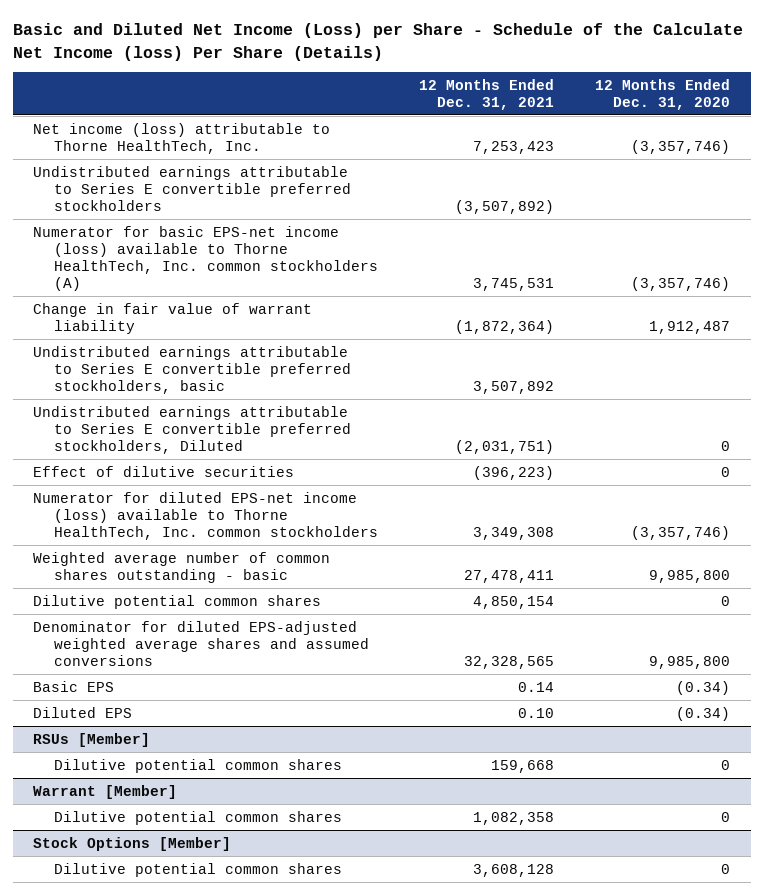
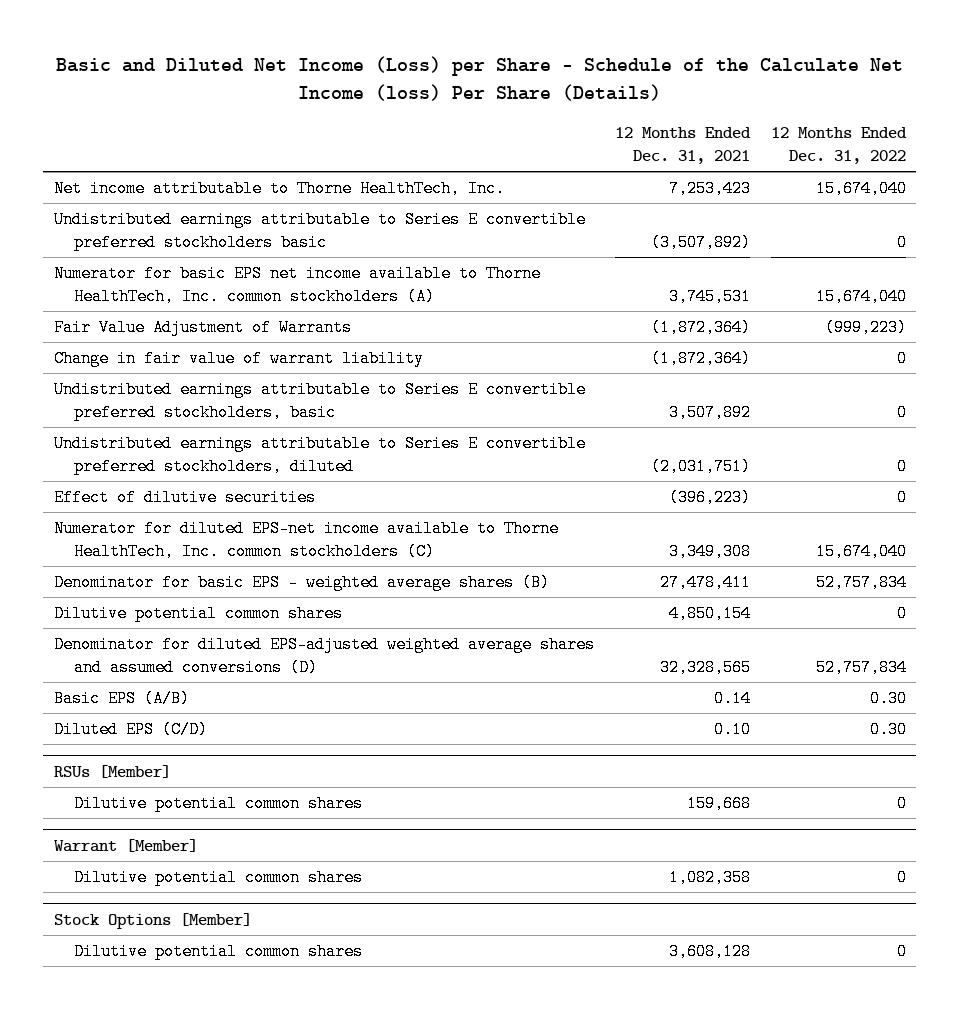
- | 12 Months Ended Dec. 31, 2021 | 12 Months Ended Dec. 31, 2020
+ | 12 Months Ended Dec. 31, 2021 | 12 Months Ended Dec. 31, 2022
- Net income (loss) attributable to Thorne HealthTech, Inc. | 7,253,423 | (3,357,746)
- Undistributed earnings attributable to Series E convertible preferred stockholders | (3,507,892) |
- Numerator for basic EPS-net income (loss) available to Thorne HealthTech, Inc. common stockholders (A) | 3,745,531 | (3,357,746)
+ Net income attributable to Thorne HealthTech, Inc. | 7,253,423 | 15,674,040
+ Undistributed earnings attributable to Series E convertible preferred stockholders basic | (3,507,892) | 0
+ Numerator for basic EPS net income available to Thorne HealthTech, Inc. common stockholders (A) | 3,745,531 | 15,674,040
+ Fair Value Adjustment of Warrants | (1,872,364) | (999,223)
- Undistributed earnings attributable to Series E convertible preferred stockholders, Diluted | (2,031,751) | 0
+ Undistributed earnings attributable to Series E convertible preferred stockholders, diluted | (2,031,751) | 0
- Numerator for diluted EPS-net income (loss) available to Thorne HealthTech, Inc. common stockholders | 3,349,308 | (3,357,746)
- Weighted average number of common shares outstanding - basic | 27,478,411 | 9,985,800
+ Numerator for diluted EPS-net income available to Thorne HealthTech, Inc. common stockholders (C) | 3,349,308 | 15,674,040
+ Denominator for basic EPS - weighted average shares (B) | 27,478,411 | 52,757,834
- Denominator for diluted EPS-adjusted weighted average shares and assumed conversions | 32,328,565 | 9,985,800
- Basic EPS | 0.14 | (0.34)
- Diluted EPS | 0.10 | (0.34)
+ Denominator for diluted EPS-adjusted weighted average shares and assumed conversions (D) | 32,328,565 | 52,757,834
+ Basic EPS (A/B) | 0.14 | 0.30
+ Diluted EPS (C/D) | 0.10 | 0.30

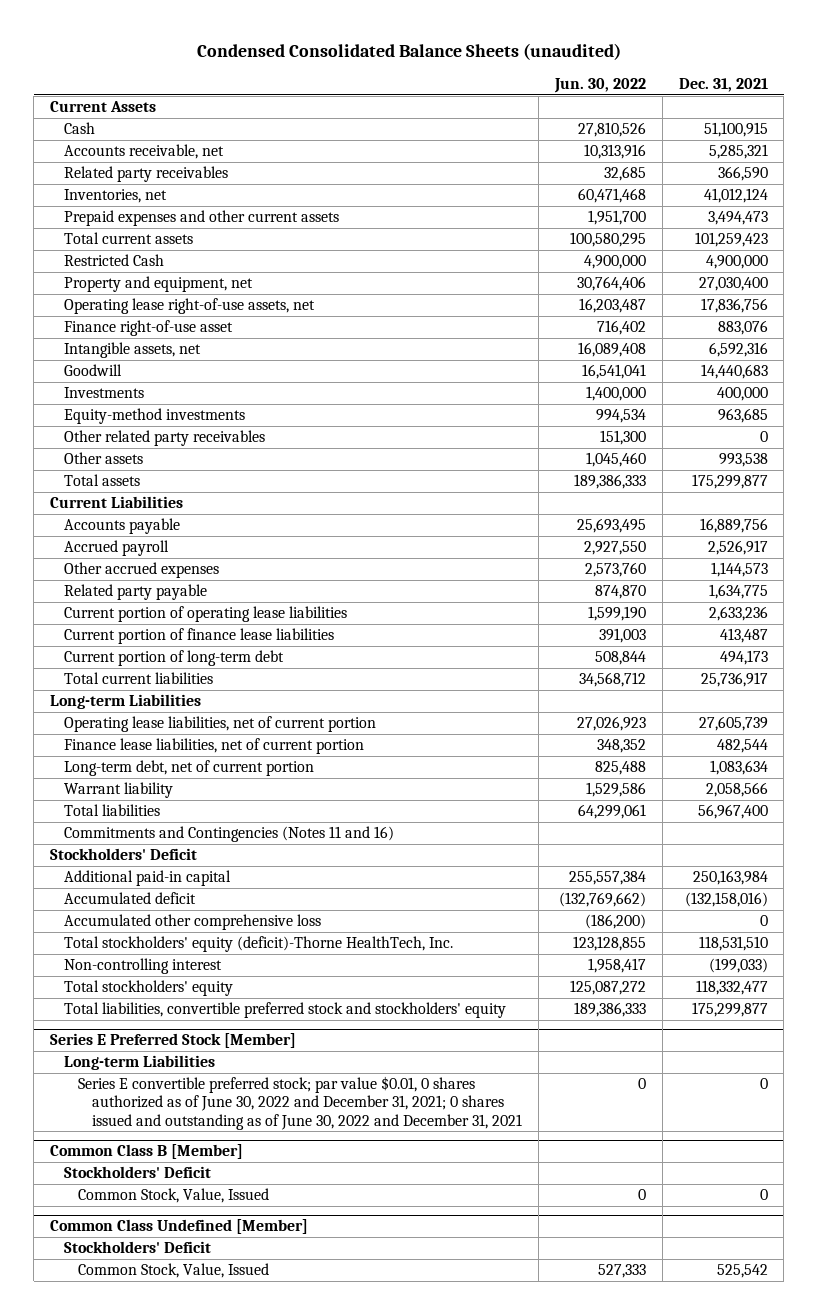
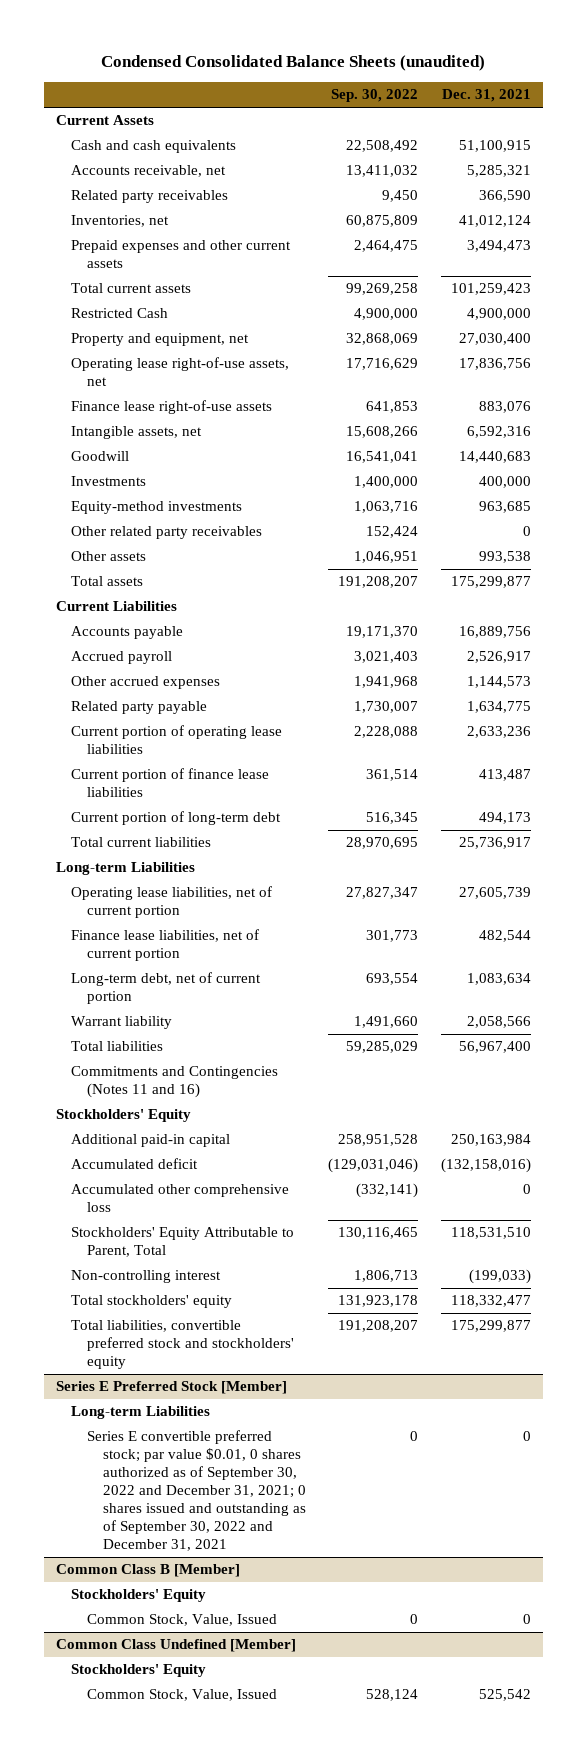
- | Jun. 30, 2022 | Dec. 31, 2021
+ | Sep. 30, 2022 | Dec. 31, 2021
- Cash | 27,810,526 | 51,100,915
+ Cash and cash equivalents | 22,508,492 | 51,100,915
- Finance right-of-use asset | 716,402 | 883,076
+ Finance lease right-of-use assets | 641,853 | 883,076
- Stockholders' Deficit
+ Stockholders' Equity
- Total stockholders' equity (deficit)-Thorne HealthTech, Inc. | 123,128,855 | 118,531,510
+ Stockholders' Equity Attributable to Parent, Total | 130,116,465 | 118,531,510
@ Series E Preferred Stock [Member]
- Series E convertible preferred stock; par value $0.01, 0 shares authorized as of June 30, 2022 and December 31, 2021; 0 shares issued and outstanding as of June 30, 2022 and December 31, 2021 | 0 | 0
+ Series E convertible preferred stock; par value $0.01, 0 shares authorized as of September 30, 2022 and December 31, 2021; 0 shares issued and outstanding as of September 30, 2022 and December 31, 2021 | 0 | 0
@ Common Class B [Member]
- Stockholders' Deficit
+ Stockholders' Equity
@ Common Class Undefined [Member]
- Stockholders' Deficit
+ Stockholders' Equity

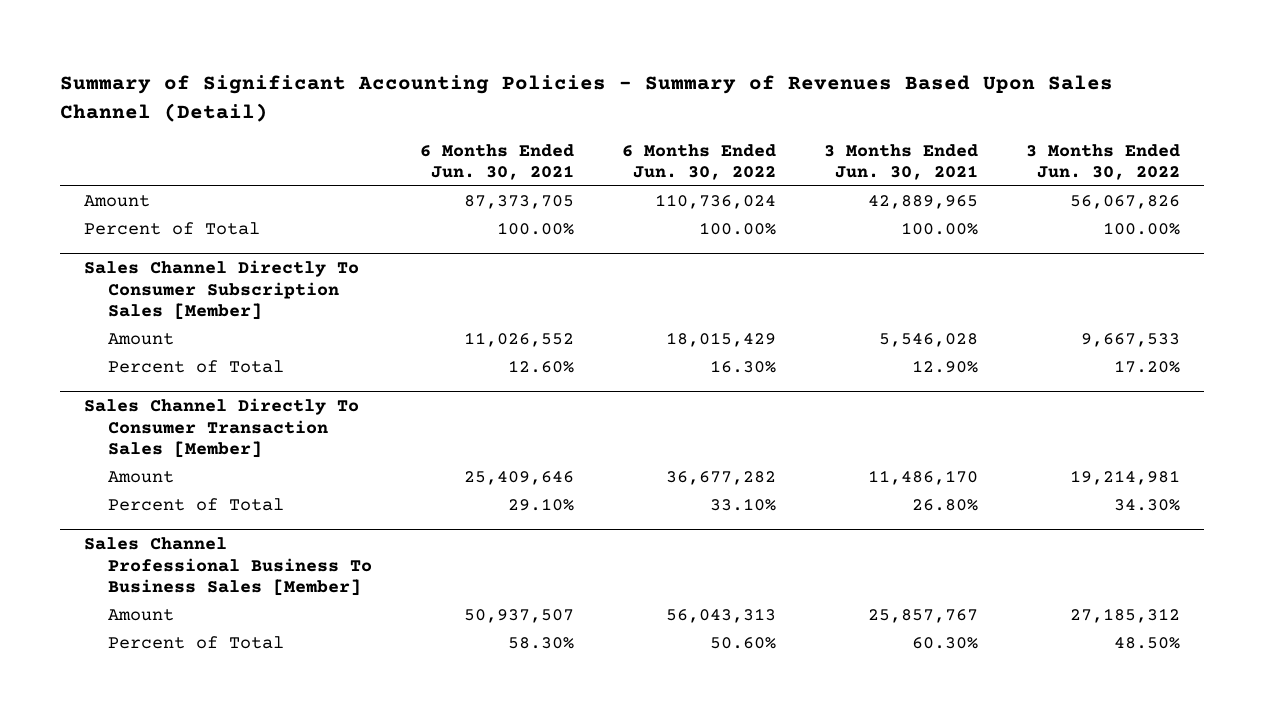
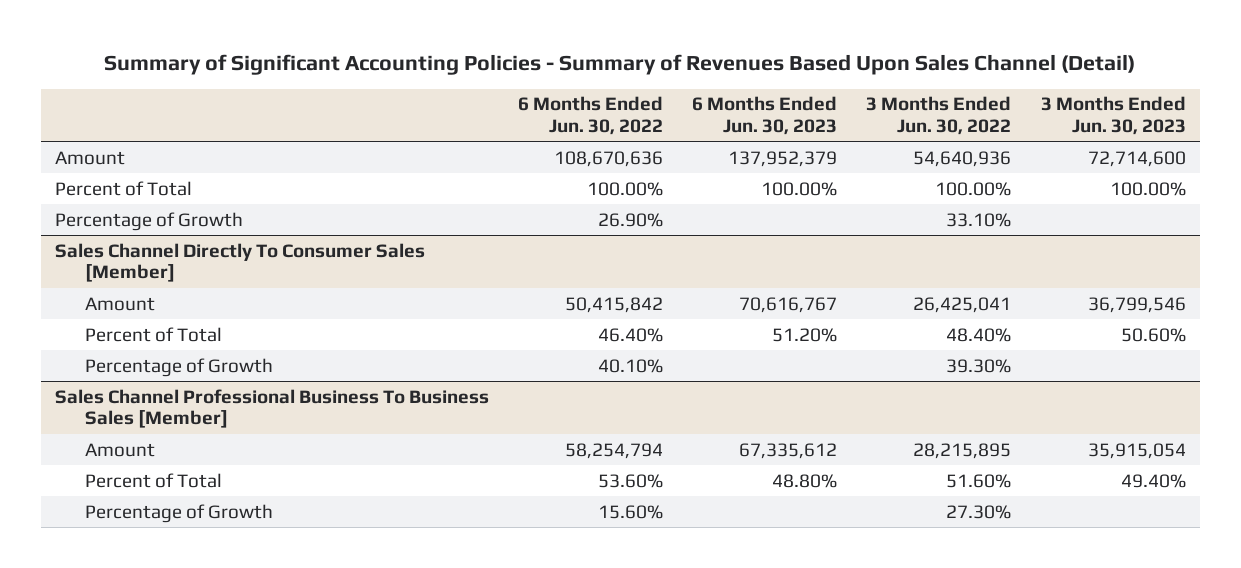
- | 6 Months Ended Jun. 30, 2021 | 6 Months Ended Jun. 30, 2022 | 3 Months Ended Jun. 30, 2021 | 3 Months Ended Jun. 30, 2022
+ | 6 Months Ended Jun. 30, 2022 | 6 Months Ended Jun. 30, 2023 | 3 Months Ended Jun. 30, 2022 | 3 Months Ended Jun. 30, 2023
- Amount | 87,373,705 | 110,736,024 | 42,889,965 | 56,067,826
+ Amount | 108,670,636 | 137,952,379 | 54,640,936 | 72,714,600
- Sales Channel Directly To Consumer Subscription Sales [Member]
- Amount | 11,026,552 | 18,015,429 | 5,546,028 | 9,667,533
- Percent of Total | 12.60% | 16.30% | 12.90% | 17.20%
- Sales Channel Directly To Consumer Transaction Sales [Member]
- Amount | 25,409,646 | 36,677,282 | 11,486,170 | 19,214,981
- Percent of Total | 29.10% | 33.10% | 26.80% | 34.30%
+ Percentage of Growth | 26.90% | | 33.10% |
+ Sales Channel Directly To Consumer Sales [Member]
+ Amount | 50,415,842 | 70,616,767 | 26,425,041 | 36,799,546
+ Percent of Total | 46.40% | 51.20% | 48.40% | 50.60%
+ Percentage of Growth | 40.10% | | 39.30% |
@ Sales Channel Professional Business To Business Sales [Member]
- Amount | 50,937,507 | 56,043,313 | 25,857,767 | 27,185,312
- Percent of Total | 58.30% | 50.60% | 60.30% | 48.50%
+ Amount | 58,254,794 | 67,335,612 | 28,215,895 | 35,915,054
+ Percent of Total | 53.60% | 48.80% | 51.60% | 49.40%
+ Percentage of Growth | 15.60% | | 27.30% |

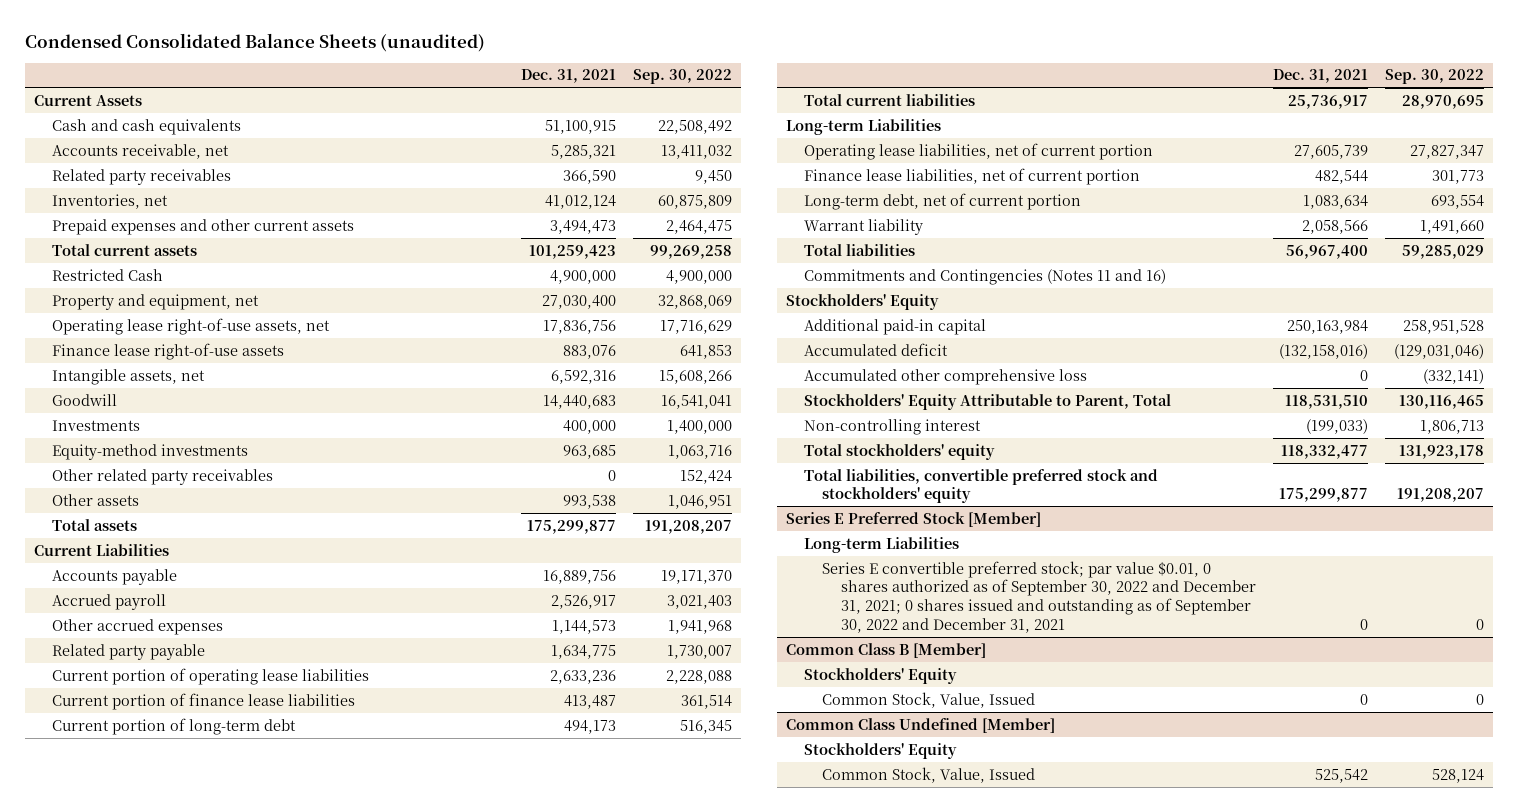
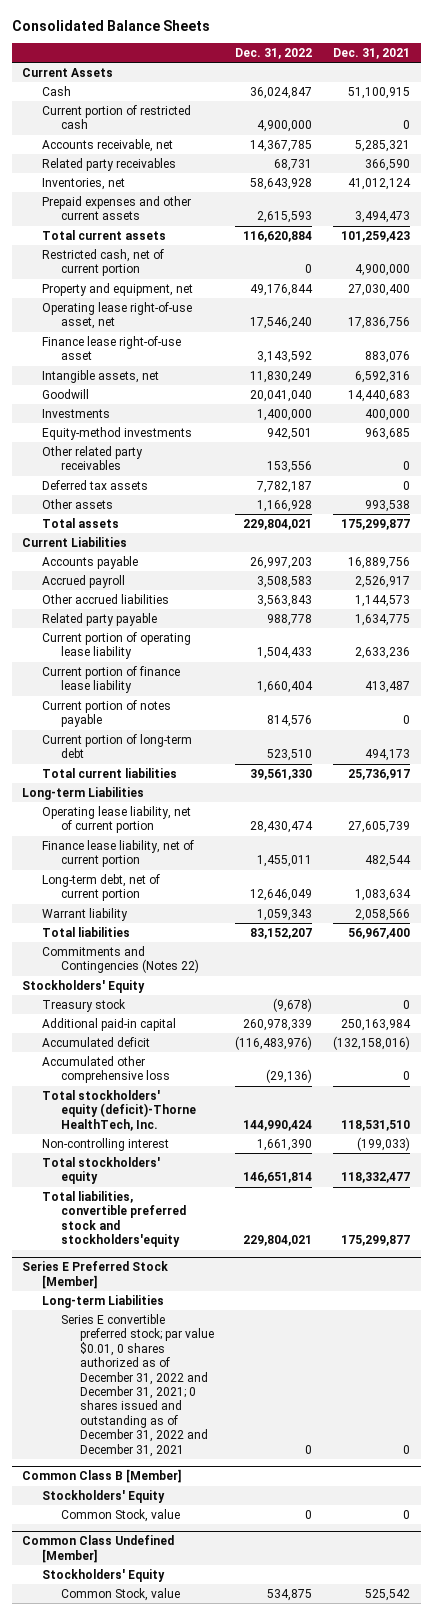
- Condensed Consolidated Balance Sheets (unaudited)
+ Consolidated Balance Sheets
- | Dec. 31, 2021 | Sep. 30, 2022
+ | Dec. 31, 2022 | Dec. 31, 2021
- Cash and cash equivalents | 51,100,915 | 22,508,492
+ Cash | 36,024,847 | 51,100,915
+ Current portion of restricted cash | 4,900,000 | 0
- Restricted Cash | 4,900,000 | 4,900,000
+ Restricted cash, net of current portion | 0 | 4,900,000
- Operating lease right-of-use assets, net | 17,836,756 | 17,716,629
- Finance lease right-of-use assets | 883,076 | 641,853
+ Operating lease right-of-use asset, net | 17,546,240 | 17,836,756
+ Finance lease right-of-use asset | 3,143,592 | 883,076
+ Deferred tax assets | 7,782,187 | 0
- Other accrued expenses | 1,144,573 | 1,941,968
+ Other accrued liabilities | 3,563,843 | 1,144,573
- Current portion of operating lease liabilities | 2,633,236 | 2,228,088
- Current portion of finance lease liabilities | 413,487 | 361,514
+ Current portion of operating lease liability | 1,504,433 | 2,633,236
+ Current portion of finance lease liability | 1,660,404 | 413,487
+ Current portion of notes payable | 814,576 | 0
- Operating lease liabilities, net of current portion | 27,605,739 | 27,827,347
- Finance lease liabilities, net of current portion | 482,544 | 301,773
+ Operating lease liability, net of current portion | 28,430,474 | 27,605,739
+ Finance lease liability, net of current portion | 1,455,011 | 482,544
- Commitments and Contingencies (Notes 11 and 16)
+ Commitments and Contingencies (Notes 22)
+ Treasury stock | (9,678) | 0
- Stockholders' Equity Attributable to Parent, Total | 118,531,510 | 130,116,465
+ Total stockholders' equity (deficit)-Thorne HealthTech, Inc. | 144,990,424 | 118,531,510
- Total liabilities, convertible preferred stock and stockholders' equity | 175,299,877 | 191,208,207
+ Total liabilities, convertible preferred stock and stockholders'equity | 229,804,021 | 175,299,877
@ Series E Preferred Stock [Member]
- Series E convertible preferred stock; par value $0.01, 0 shares authorized as of September 30, 2022 and December 31, 2021; 0 shares issued and outstanding as of September 30, 2022 and December 31, 2021 | 0 | 0
+ Series E convertible preferred stock; par value $0.01, 0 shares authorized as of December 31, 2022 and December 31, 2021; 0 shares issued and outstanding as of December 31, 2022 and December 31, 2021 | 0 | 0
@ Common Class B [Member]
- Common Stock, Value, Issued | 0 | 0
+ Common Stock, value | 0 | 0
@ Common Class Undefined [Member]
- Common Stock, Value, Issued | 525,542 | 528,124
+ Common Stock, value | 534,875 | 525,542

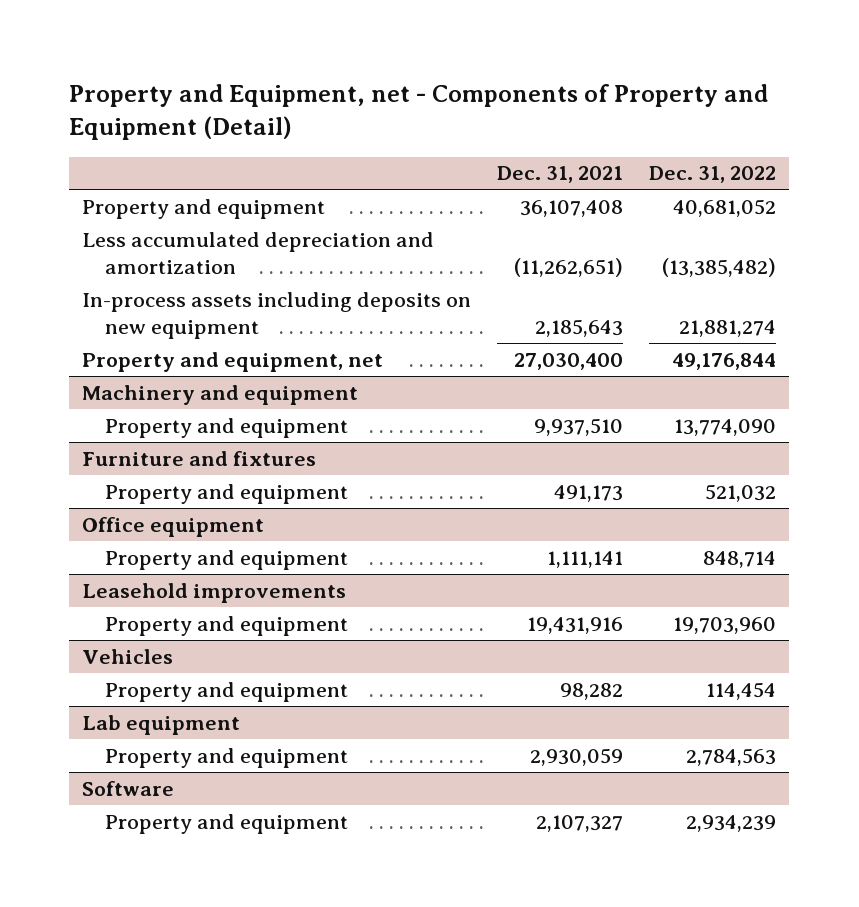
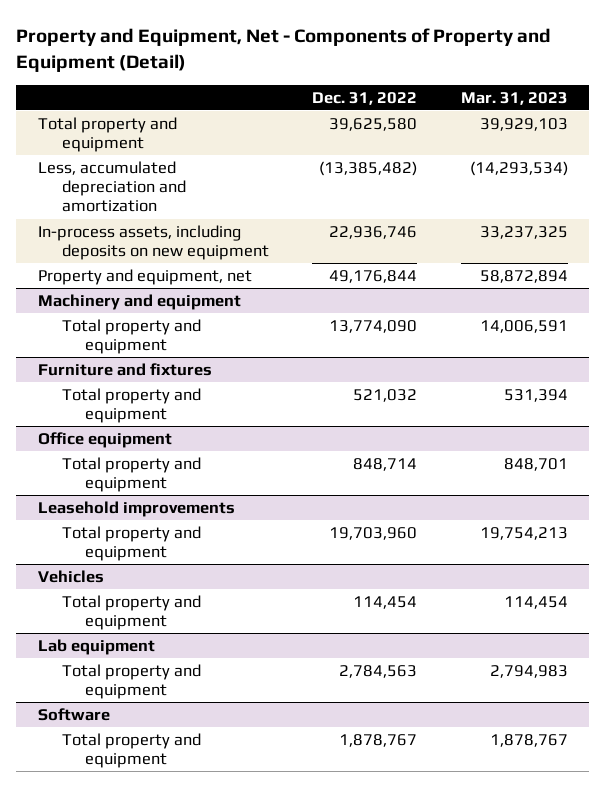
- Property and Equipment, net - Components of Property and Equipment (Detail)
+ Property and Equipment, Net - Components of Property and Equipment (Detail)
- | Dec. 31, 2021 | Dec. 31, 2022
+ | Dec. 31, 2022 | Mar. 31, 2023
- Property and equipment | 36,107,408 | 40,681,052
- Less accumulated depreciation and amortization | (11,262,651) | (13,385,482)
- In-process assets including deposits on new equipment | 2,185,643 | 21,881,274
+ Total property and equipment | 39,625,580 | 39,929,103
+ Less, accumulated depreciation and amortization | (13,385,482) | (14,293,534)
+ In-process assets, including deposits on new equipment | 22,936,746 | 33,237,325
@ Machinery and equipment
- Property and equipment | 9,937,510 | 13,774,090
+ Total property and equipment | 13,774,090 | 14,006,591
@ Furniture and fixtures
- Property and equipment | 491,173 | 521,032
+ Total property and equipment | 521,032 | 531,394
@ Office equipment
- Property and equipment | 1,111,141 | 848,714
+ Total property and equipment | 848,714 | 848,701
@ Leasehold improvements
- Property and equipment | 19,431,916 | 19,703,960
+ Total property and equipment | 19,703,960 | 19,754,213
@ Vehicles
- Property and equipment | 98,282 | 114,454
+ Total property and equipment | 114,454 | 114,454
@ Lab equipment
- Property and equipment | 2,930,059 | 2,784,563
+ Total property and equipment | 2,784,563 | 2,794,983
@ Software
- Property and equipment | 2,107,327 | 2,934,239
+ Total property and equipment | 1,878,767 | 1,878,767

